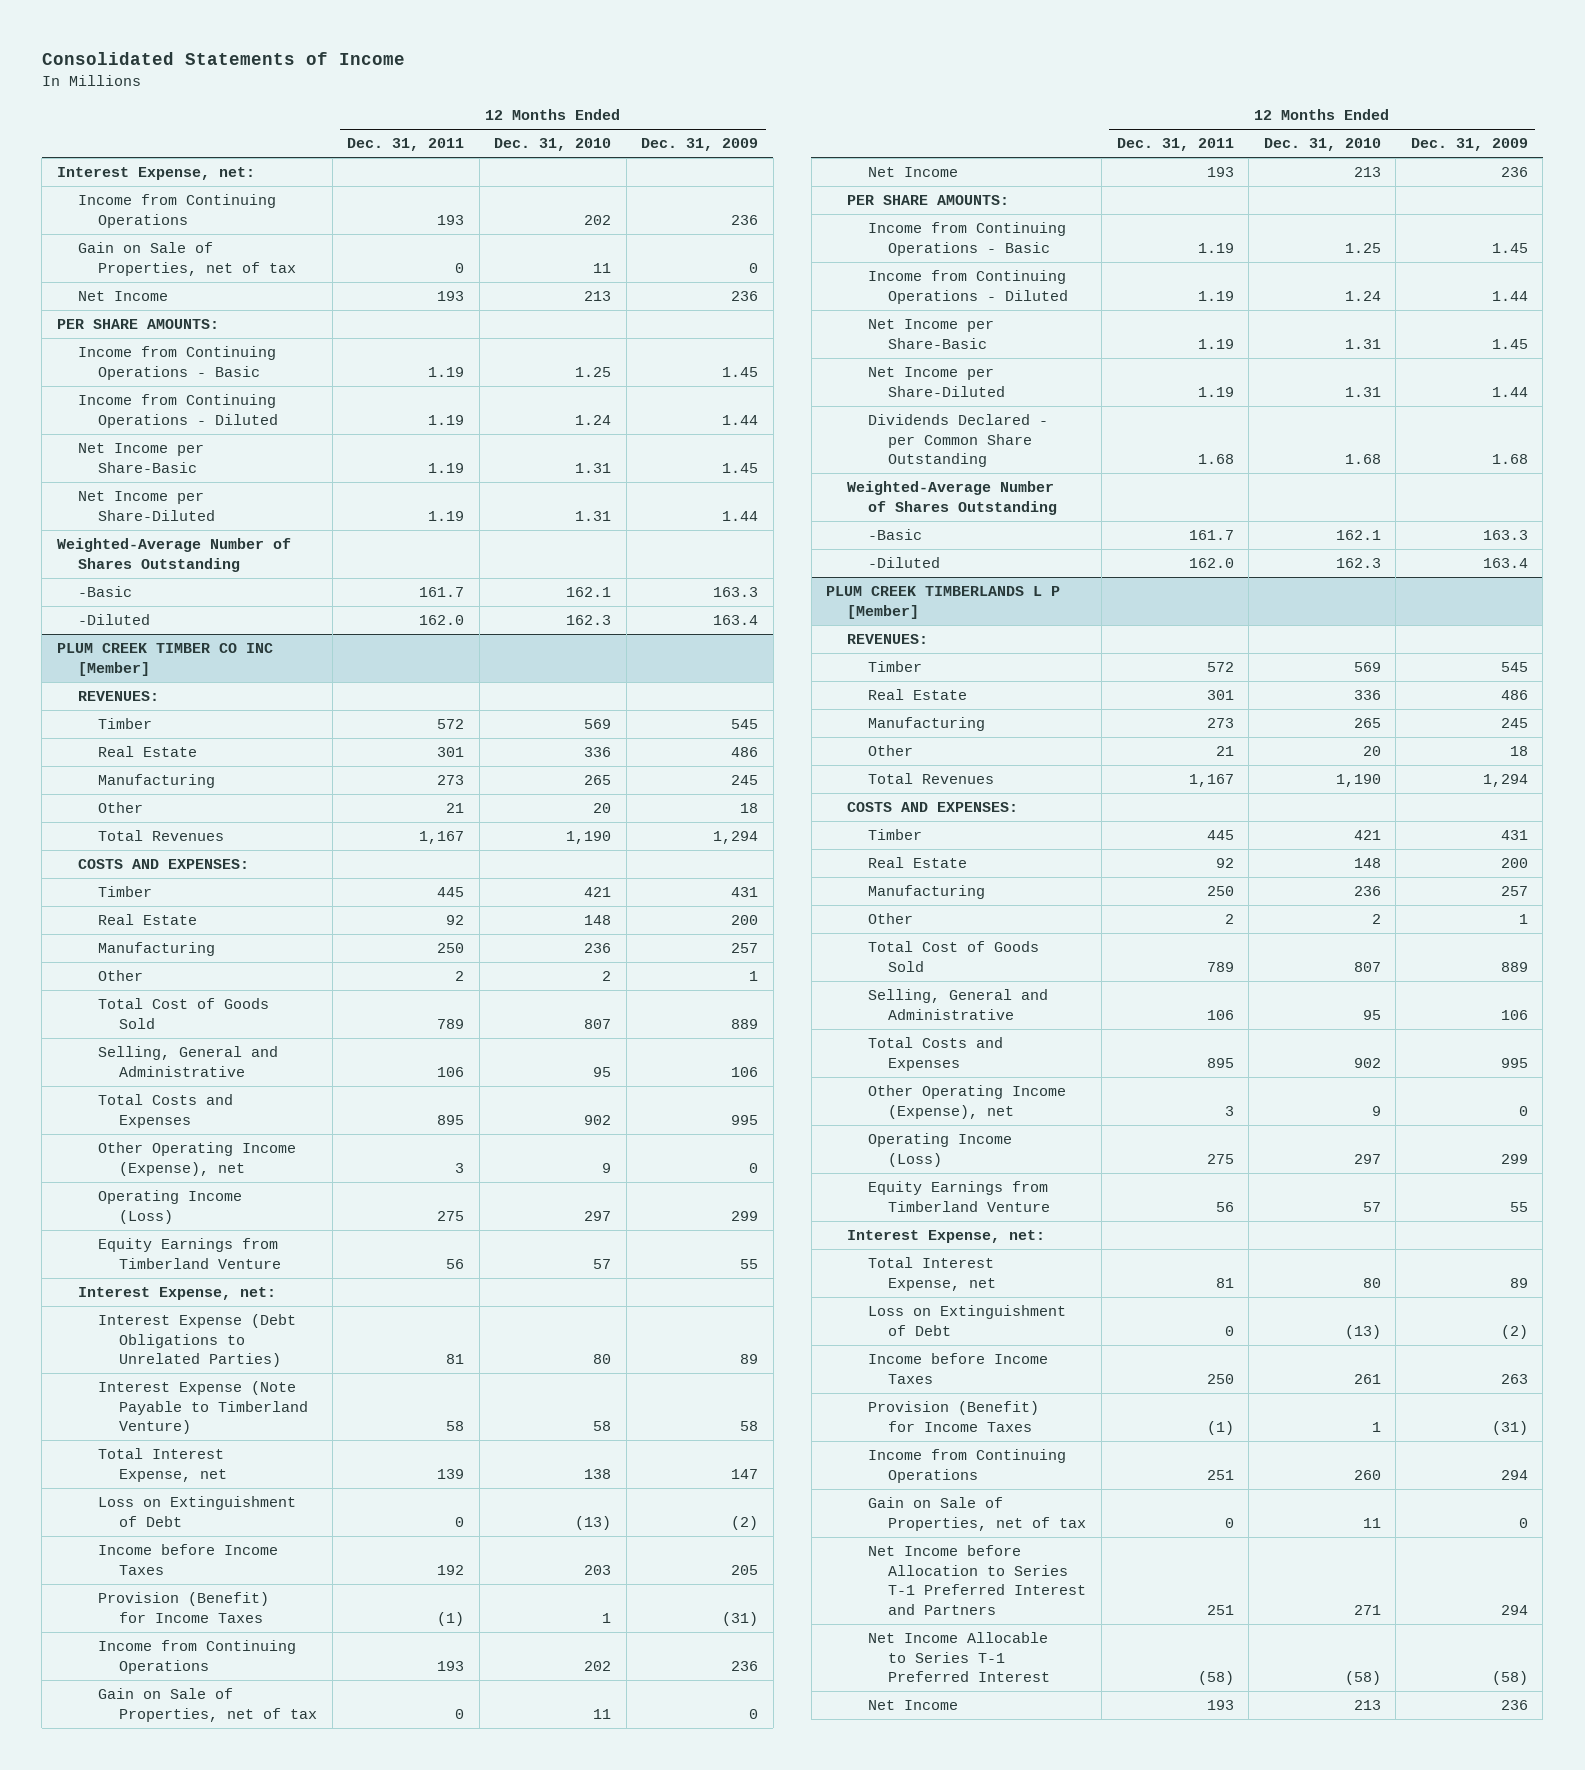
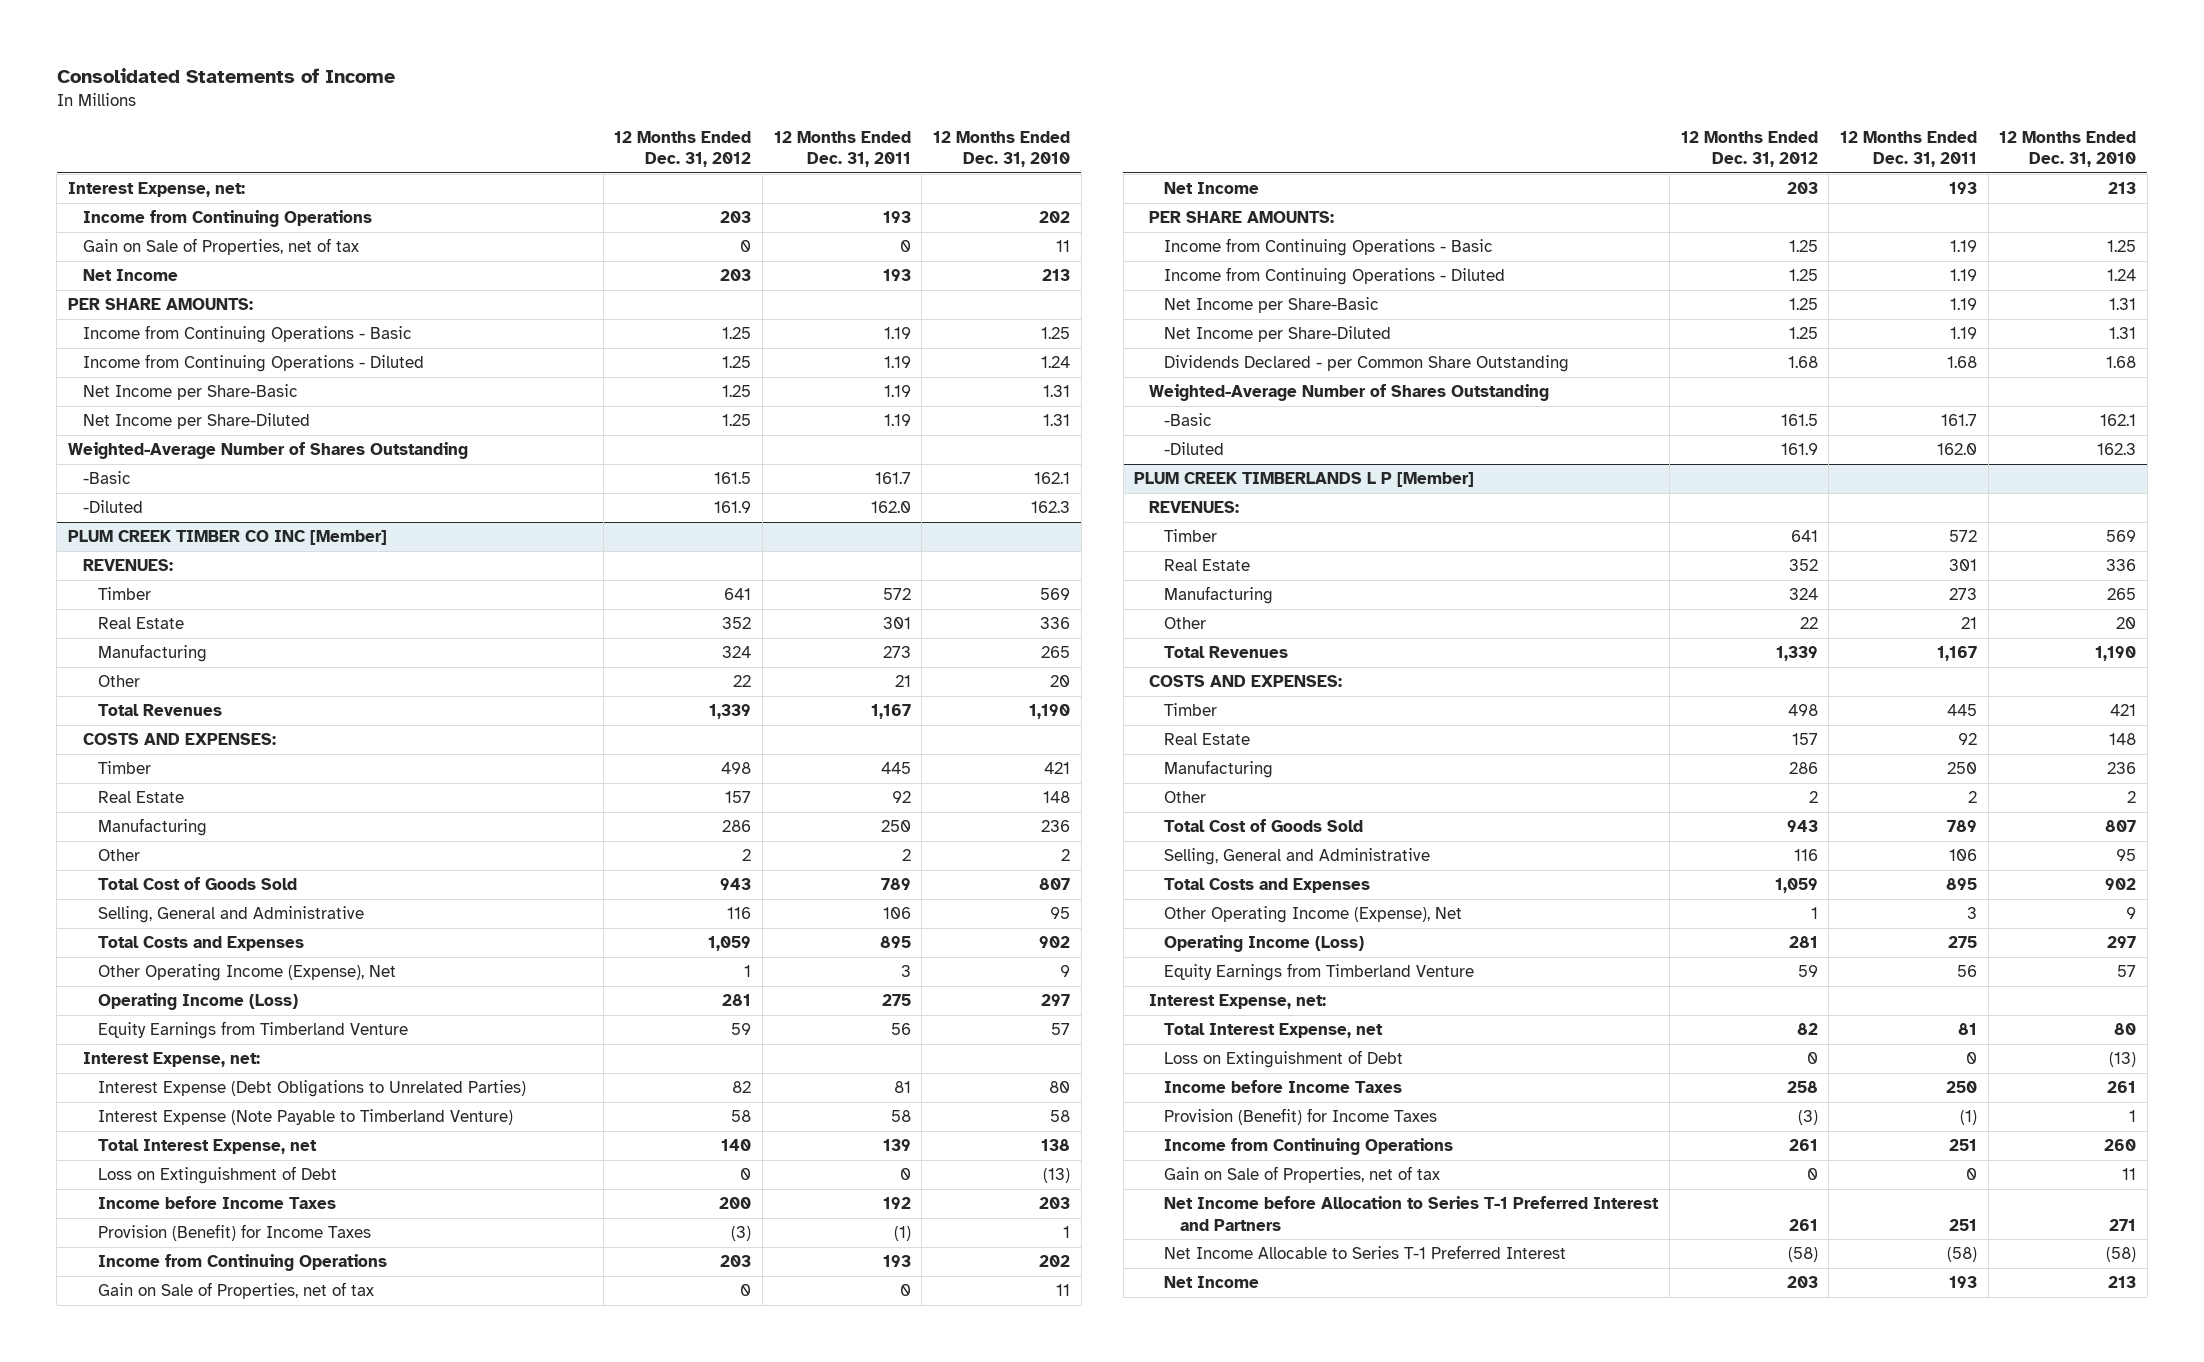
- | 12 Months Ended Dec. 31, 2011 | 12 Months Ended Dec. 31, 2010 | 12 Months Ended Dec. 31, 2009
+ | 12 Months Ended Dec. 31, 2012 | 12 Months Ended Dec. 31, 2011 | 12 Months Ended Dec. 31, 2010
@ PLUM CREEK TIMBER CO INC [Member]
- Other Operating Income (Expense), net | 3 | 9 | 0
+ Other Operating Income (Expense), Net | 1 | 3 | 9
@ PLUM CREEK TIMBERLANDS L P [Member]
- Other Operating Income (Expense), net | 3 | 9 | 0
+ Other Operating Income (Expense), Net | 1 | 3 | 9

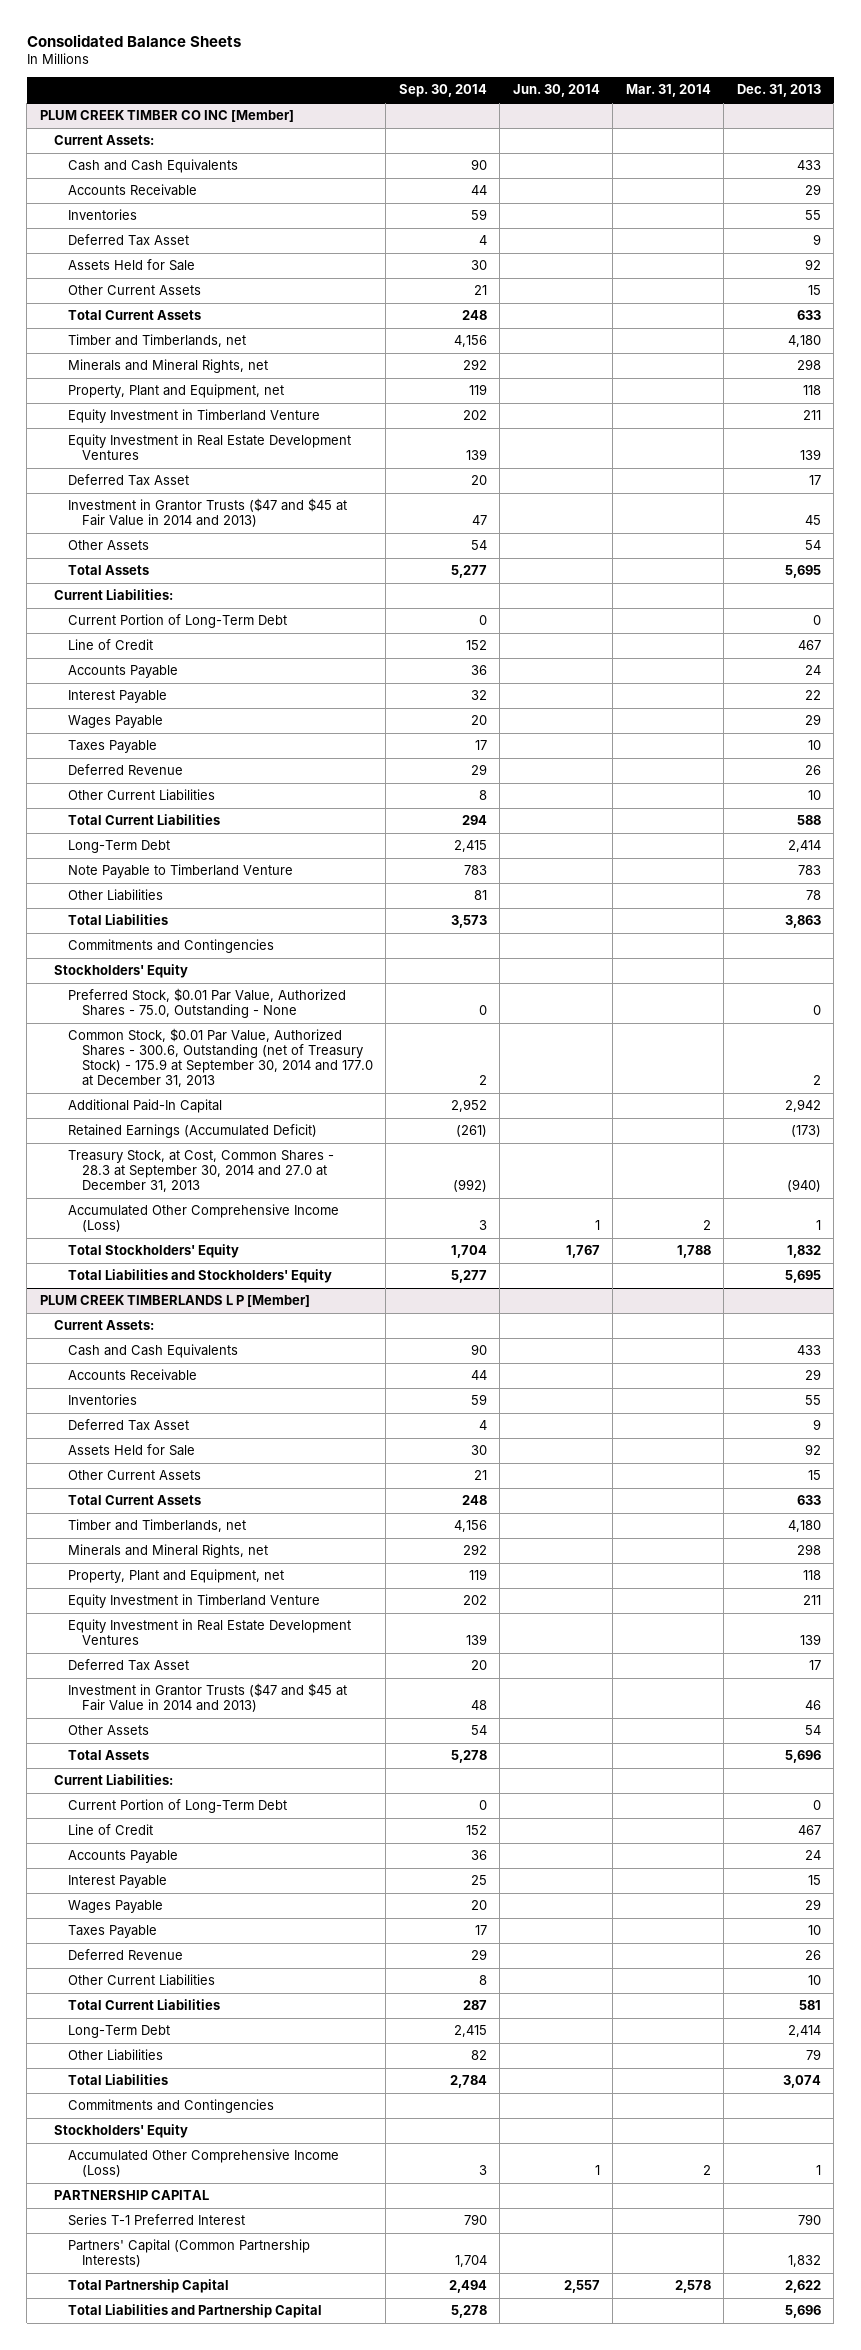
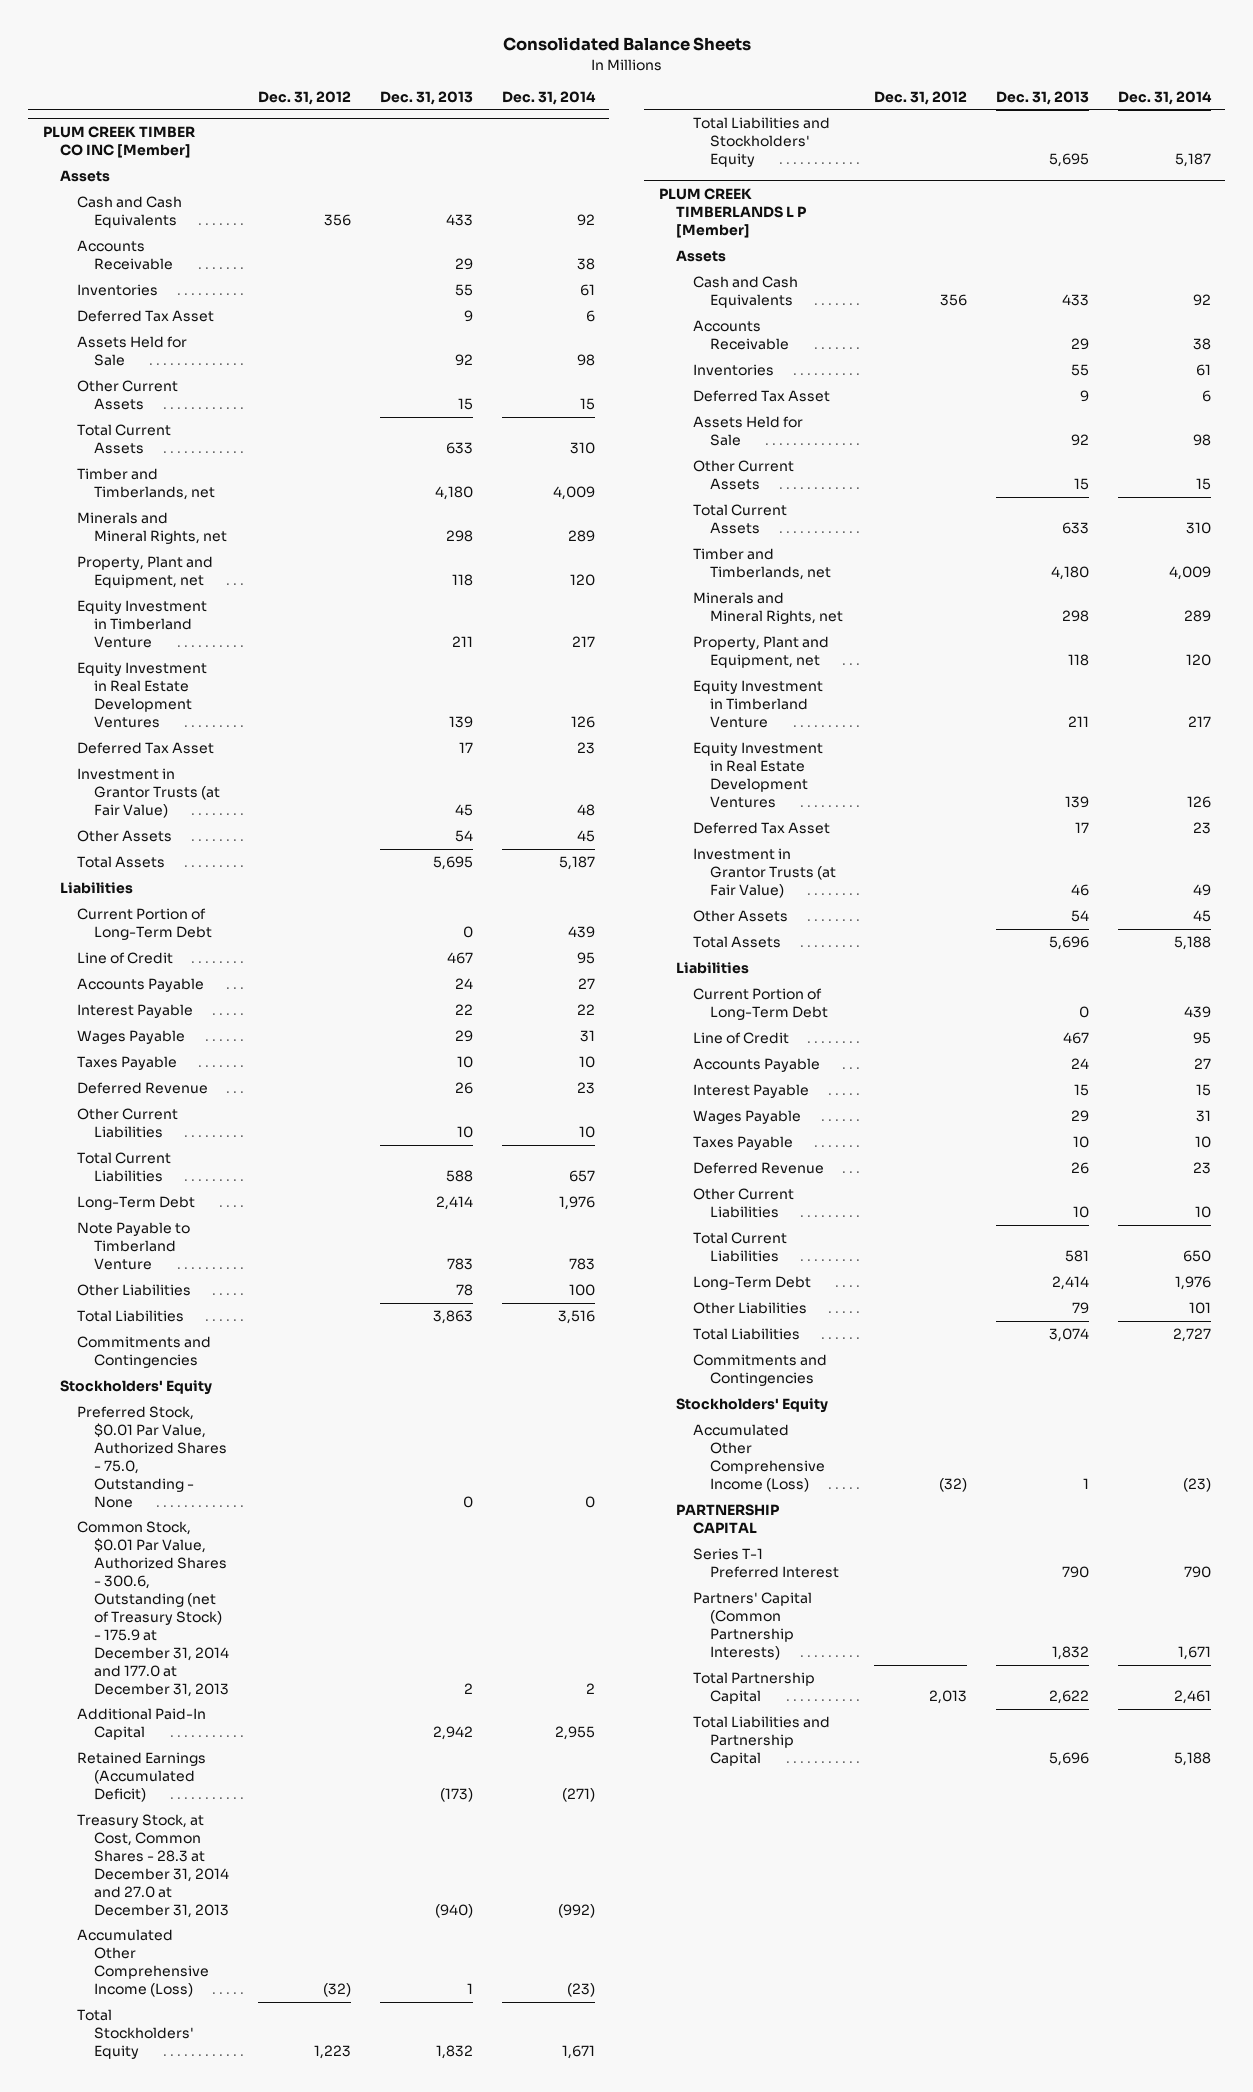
- | Sep. 30, 2014 | Jun. 30, 2014 | Mar. 31, 2014 | Dec. 31, 2013
+ | Dec. 31, 2012 | Dec. 31, 2013 | Dec. 31, 2014
@ PLUM CREEK TIMBER CO INC [Member]
- Current Assets:
+ Assets
- Investment in Grantor Trusts ($47 and $45 at Fair Value in 2014 and 2013) | 47 | | | 45
+ Investment in Grantor Trusts (at Fair Value) | | 45 | 48
- Current Liabilities:
+ Liabilities
- Common Stock, $0.01 Par Value, Authorized Shares - 300.6, Outstanding (net of Treasury Stock) - 175.9 at September 30, 2014 and 177.0 at December 31, 2013 | 2 | | | 2
+ Common Stock, $0.01 Par Value, Authorized Shares - 300.6, Outstanding (net of Treasury Stock) - 175.9 at December 31, 2014 and 177.0 at December 31, 2013 | | 2 | 2
- Treasury Stock, at Cost, Common Shares - 28.3 at September 30, 2014 and 27.0 at December 31, 2013 | (992) | | | (940)
+ Treasury Stock, at Cost, Common Shares - 28.3 at December 31, 2014 and 27.0 at December 31, 2013 | | (940) | (992)
@ PLUM CREEK TIMBERLANDS L P [Member]
- Current Assets:
+ Assets
- Investment in Grantor Trusts ($47 and $45 at Fair Value in 2014 and 2013) | 48 | | | 46
+ Investment in Grantor Trusts (at Fair Value) | | 46 | 49
- Current Liabilities:
+ Liabilities

